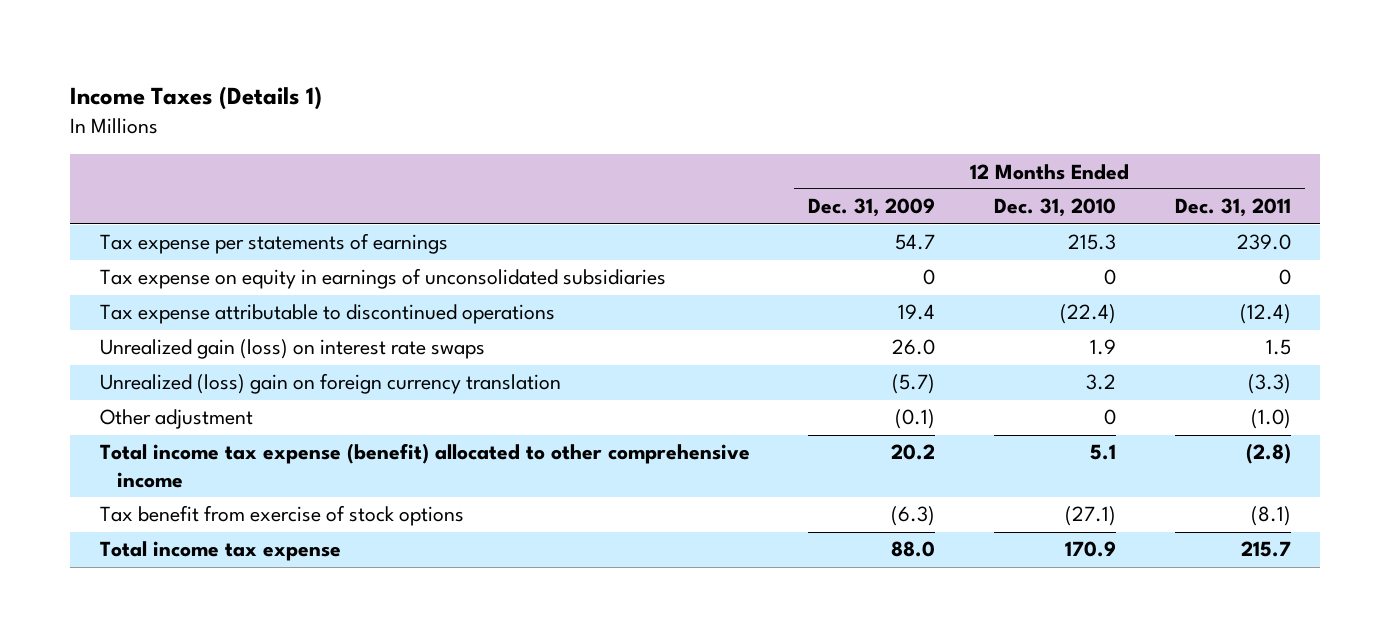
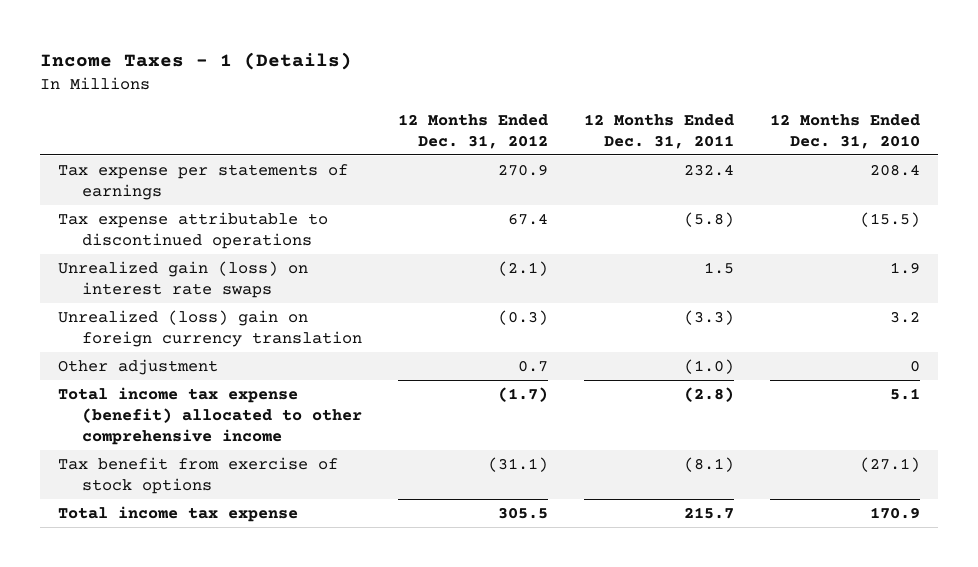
- Income Taxes (Details 1)
+ Income Taxes - 1 (Details)
- | 12 Months Ended Dec. 31, 2009 | 12 Months Ended Dec. 31, 2010 | 12 Months Ended Dec. 31, 2011
+ | 12 Months Ended Dec. 31, 2012 | 12 Months Ended Dec. 31, 2011 | 12 Months Ended Dec. 31, 2010
- Tax expense per statements of earnings | 54.7 | 215.3 | 239.0
- Tax expense on equity in earnings of unconsolidated subsidiaries | 0 | 0 | 0
- Tax expense attributable to discontinued operations | 19.4 | (22.4) | (12.4)
+ Tax expense per statements of earnings | 270.9 | 232.4 | 208.4
+ Tax expense attributable to discontinued operations | 67.4 | (5.8) | (15.5)

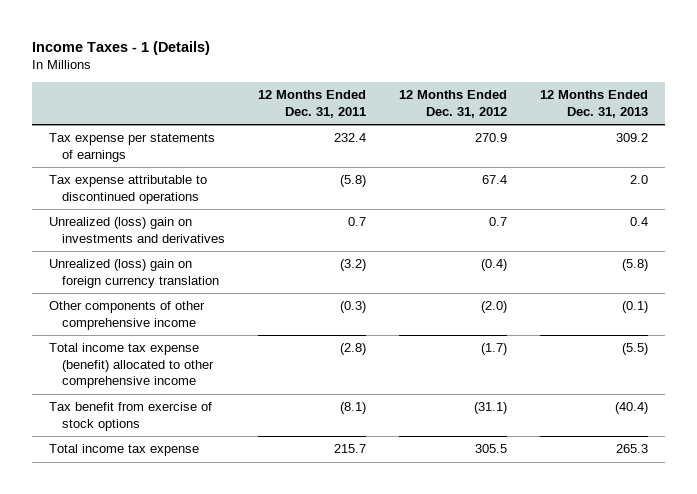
- | 12 Months Ended Dec. 31, 2012 | 12 Months Ended Dec. 31, 2011 | 12 Months Ended Dec. 31, 2010
+ | 12 Months Ended Dec. 31, 2011 | 12 Months Ended Dec. 31, 2012 | 12 Months Ended Dec. 31, 2013
- Unrealized gain (loss) on interest rate swaps | (2.1) | 1.5 | 1.9
- Unrealized (loss) gain on foreign currency translation | (0.3) | (3.3) | 3.2
- Other adjustment | 0.7 | (1.0) | 0
+ Unrealized (loss) gain on investments and derivatives | 0.7 | 0.7 | 0.4
+ Unrealized (loss) gain on foreign currency translation | (3.2) | (0.4) | (5.8)
+ Other components of other comprehensive income | (0.3) | (2.0) | (0.1)

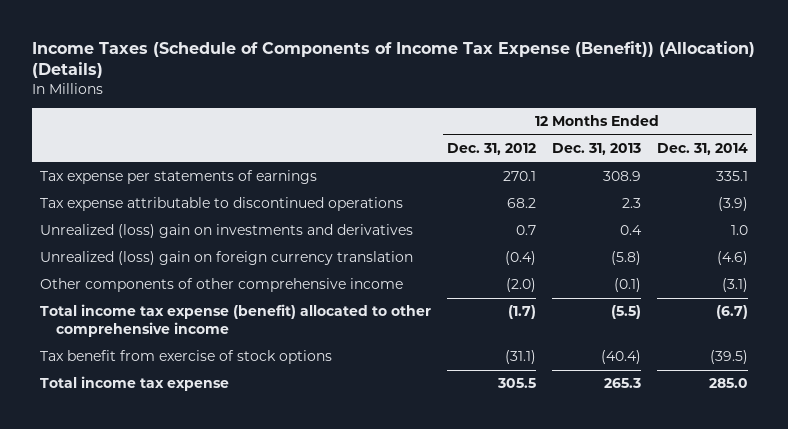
- Income Taxes - 1 (Details)
+ Income Taxes (Schedule of Components of Income Tax Expense (Benefit)) (Allocation) (Details)
- | 12 Months Ended Dec. 31, 2011 | 12 Months Ended Dec. 31, 2012 | 12 Months Ended Dec. 31, 2013
+ | 12 Months Ended Dec. 31, 2012 | 12 Months Ended Dec. 31, 2013 | 12 Months Ended Dec. 31, 2014
- Tax expense per statements of earnings | 232.4 | 270.9 | 309.2
- Tax expense attributable to discontinued operations | (5.8) | 67.4 | 2.0
+ Tax expense per statements of earnings | 270.1 | 308.9 | 335.1
+ Tax expense attributable to discontinued operations | 68.2 | 2.3 | (3.9)

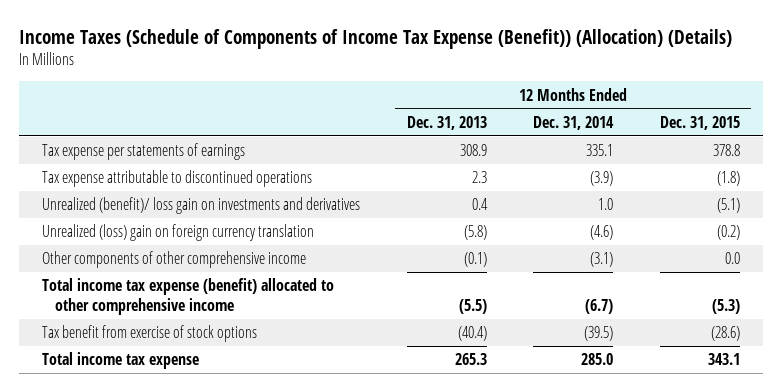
- | 12 Months Ended Dec. 31, 2012 | 12 Months Ended Dec. 31, 2013 | 12 Months Ended Dec. 31, 2014
+ | 12 Months Ended Dec. 31, 2013 | 12 Months Ended Dec. 31, 2014 | 12 Months Ended Dec. 31, 2015
- Unrealized (loss) gain on investments and derivatives | 0.7 | 0.4 | 1.0
+ Unrealized (benefit)/ loss gain on investments and derivatives | 0.4 | 1.0 | (5.1)

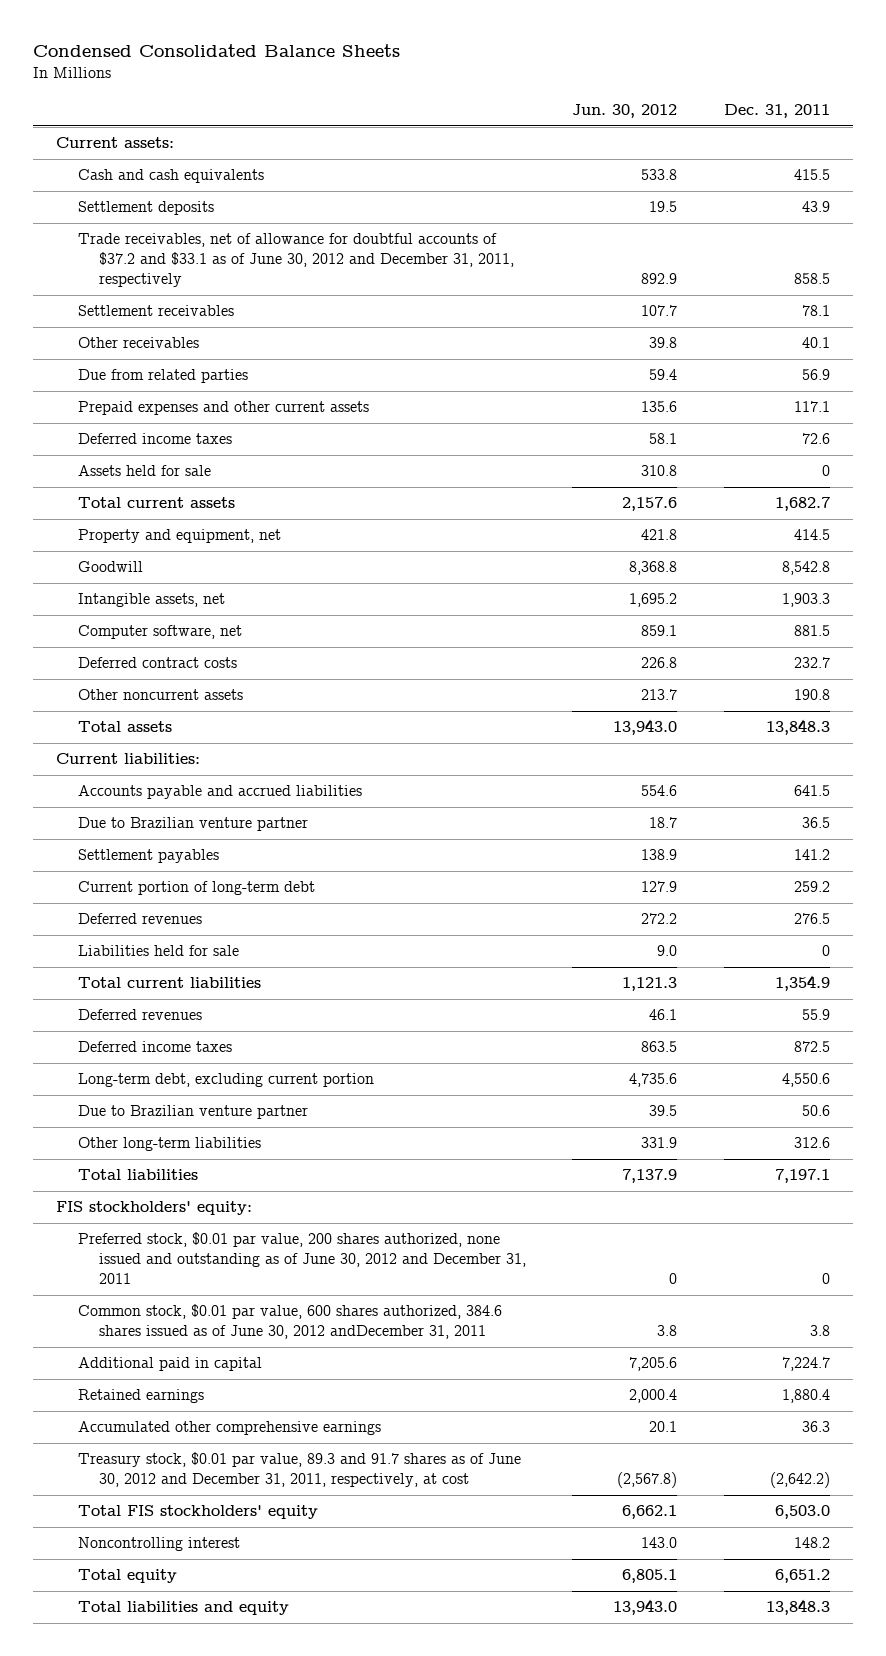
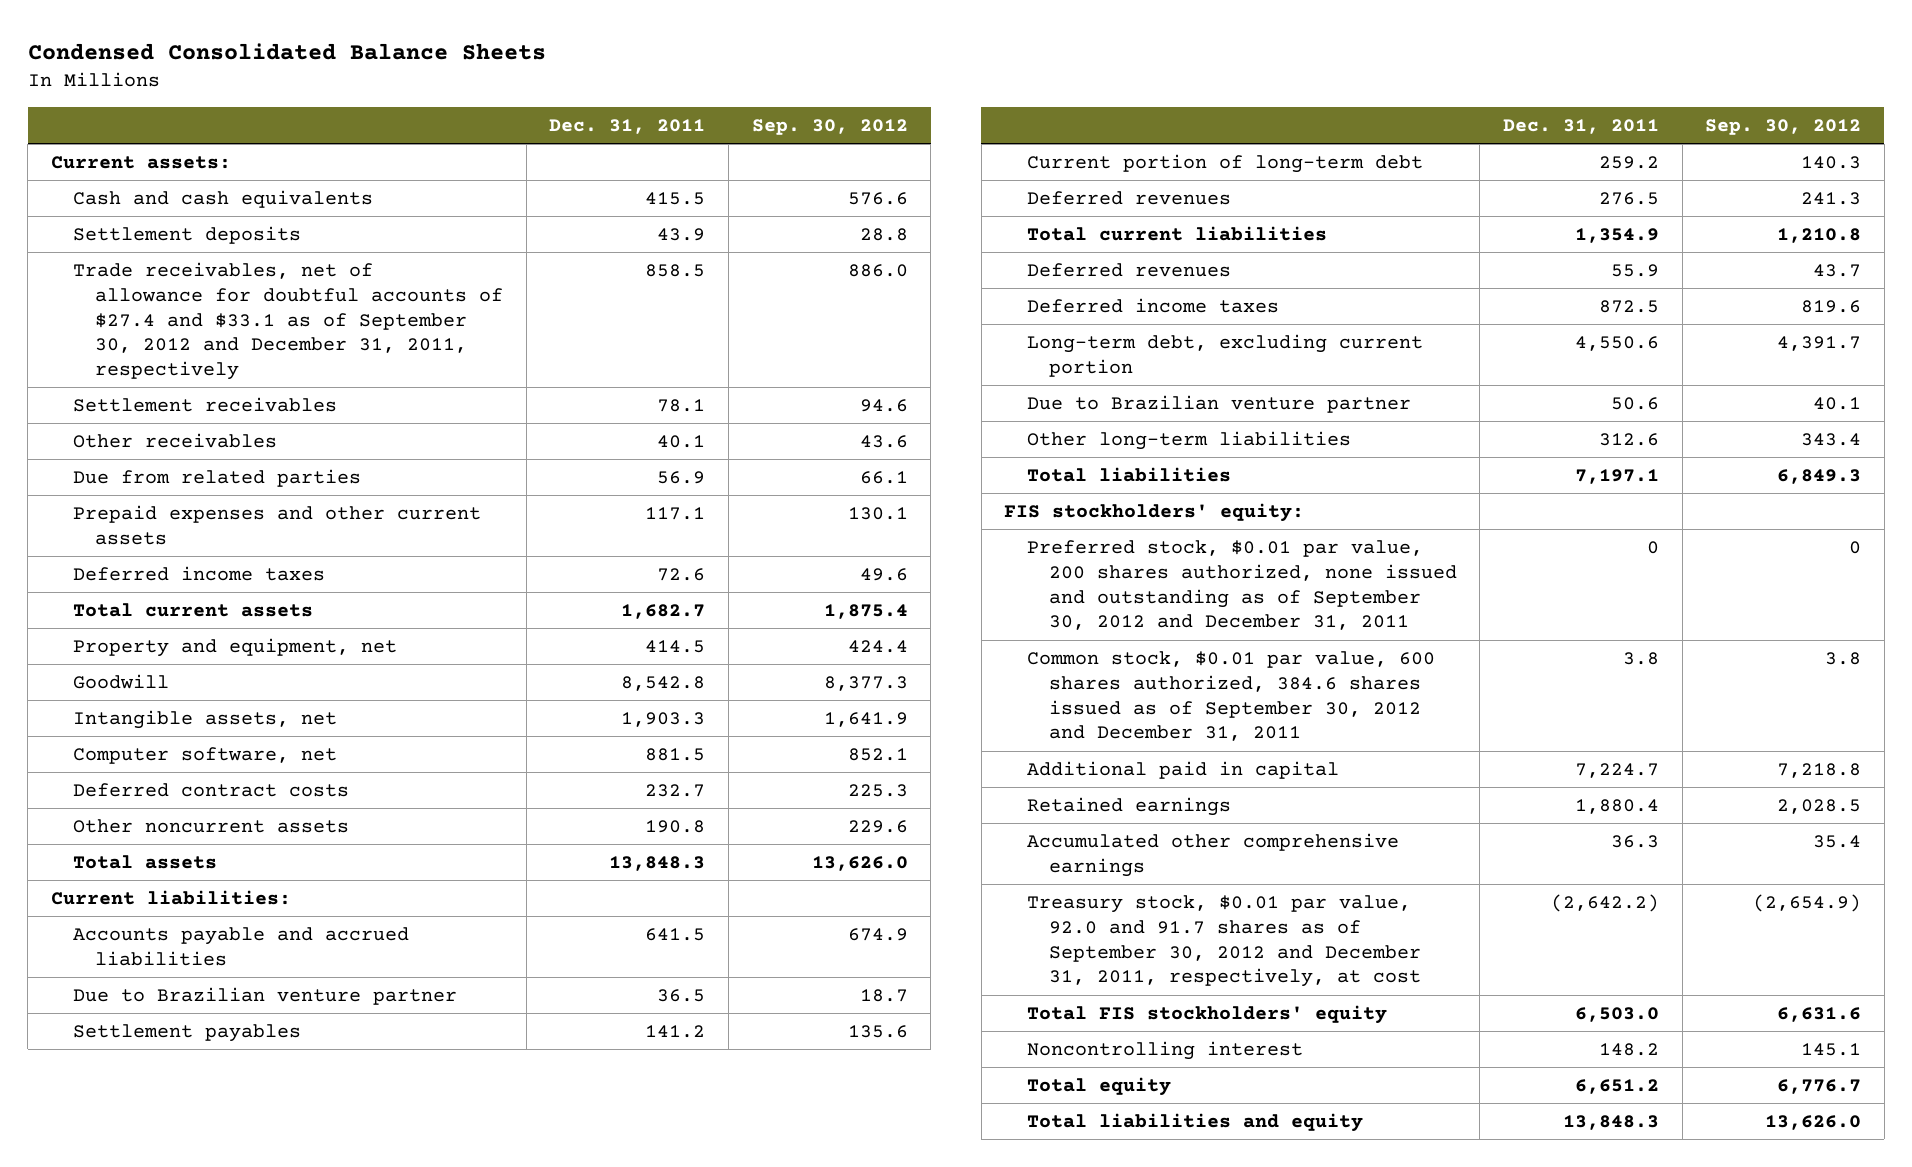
- | Jun. 30, 2012 | Dec. 31, 2011
+ | Dec. 31, 2011 | Sep. 30, 2012
- Trade receivables, net of allowance for doubtful accounts of $37.2 and $33.1 as of June 30, 2012 and December 31, 2011, respectively | 892.9 | 858.5
+ Trade receivables, net of allowance for doubtful accounts of $27.4 and $33.1 as of September 30, 2012 and December 31, 2011, respectively | 858.5 | 886.0
- Assets held for sale | 310.8 | 0
- Liabilities held for sale | 9.0 | 0
- Preferred stock, $0.01 par value, 200 shares authorized, none issued and outstanding as of June 30, 2012 and December 31, 2011 | 0 | 0
- Common stock, $0.01 par value, 600 shares authorized, 384.6 shares issued as of June 30, 2012 andDecember 31, 2011 | 3.8 | 3.8
+ Preferred stock, $0.01 par value, 200 shares authorized, none issued and outstanding as of September 30, 2012 and December 31, 2011 | 0 | 0
+ Common stock, $0.01 par value, 600 shares authorized, 384.6 shares issued as of September 30, 2012 and December 31, 2011 | 3.8 | 3.8
- Treasury stock, $0.01 par value, 89.3 and 91.7 shares as of June 30, 2012 and December 31, 2011, respectively, at cost | (2,567.8) | (2,642.2)
+ Treasury stock, $0.01 par value, 92.0 and 91.7 shares as of September 30, 2012 and December 31, 2011, respectively, at cost | (2,642.2) | (2,654.9)

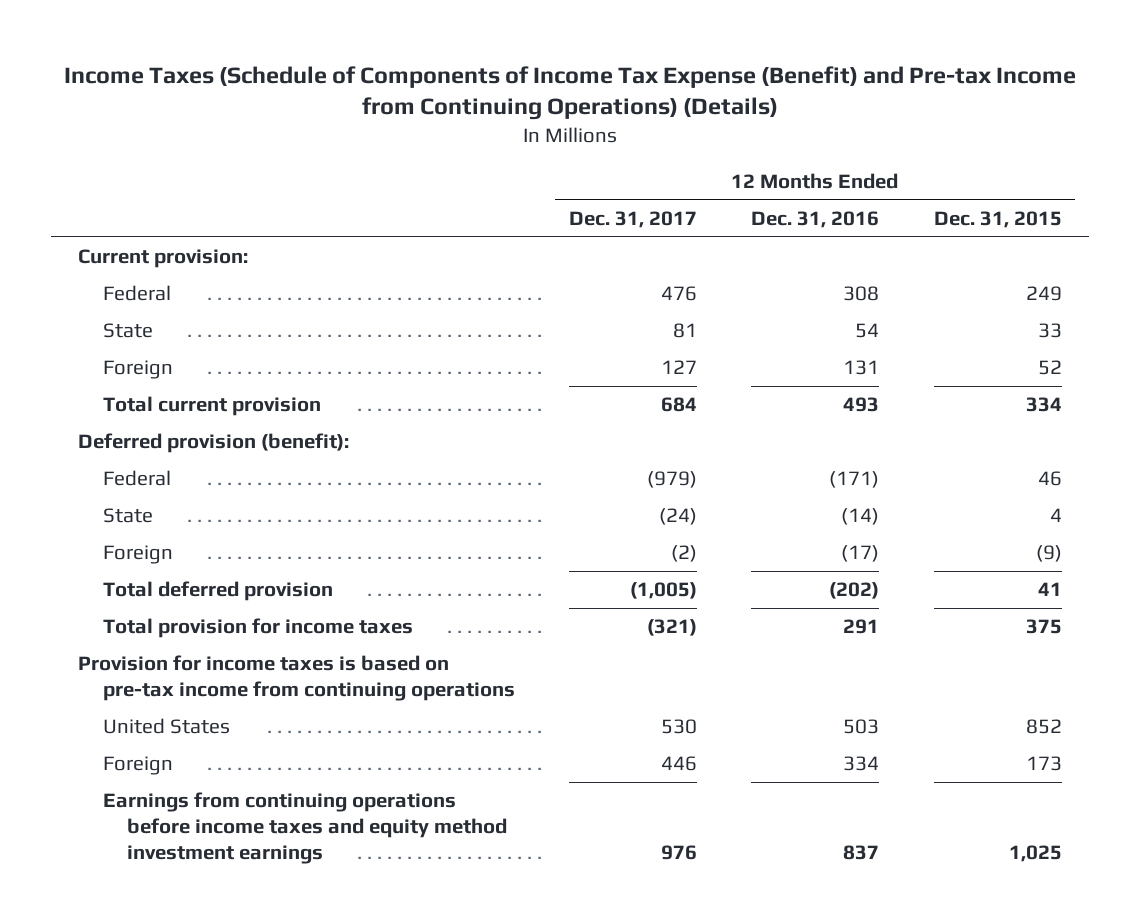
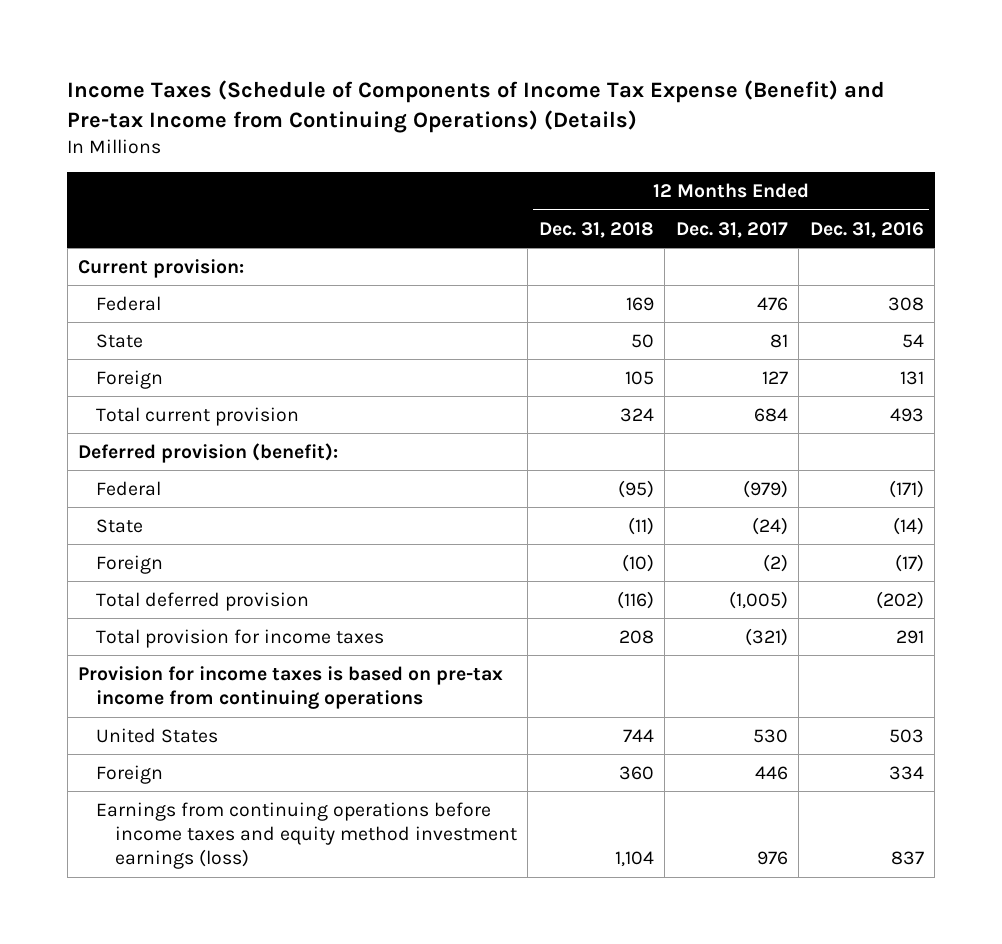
- | 12 Months Ended Dec. 31, 2017 | 12 Months Ended Dec. 31, 2016 | 12 Months Ended Dec. 31, 2015
+ | 12 Months Ended Dec. 31, 2018 | 12 Months Ended Dec. 31, 2017 | 12 Months Ended Dec. 31, 2016
- Earnings from continuing operations before income taxes and equity method investment earnings | 976 | 837 | 1,025
+ Earnings from continuing operations before income taxes and equity method investment earnings (loss) | 1,104 | 976 | 837

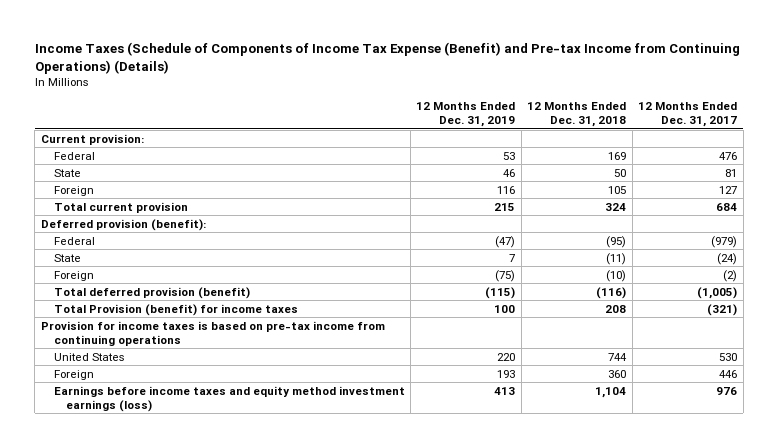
- | 12 Months Ended Dec. 31, 2018 | 12 Months Ended Dec. 31, 2017 | 12 Months Ended Dec. 31, 2016
+ | 12 Months Ended Dec. 31, 2019 | 12 Months Ended Dec. 31, 2018 | 12 Months Ended Dec. 31, 2017
- Total deferred provision | (116) | (1,005) | (202)
- Total provision for income taxes | 208 | (321) | 291
+ Total deferred provision (benefit) | (115) | (116) | (1,005)
+ Total Provision (benefit) for income taxes | 100 | 208 | (321)
- Earnings from continuing operations before income taxes and equity method investment earnings (loss) | 1,104 | 976 | 837
+ Earnings before income taxes and equity method investment earnings (loss) | 413 | 1,104 | 976

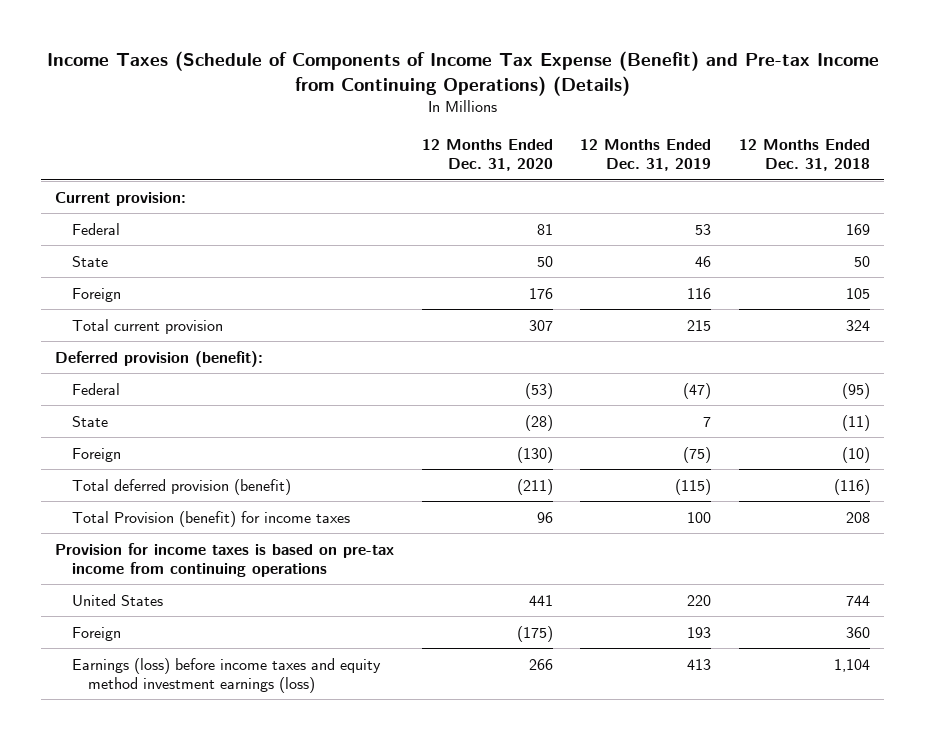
- | 12 Months Ended Dec. 31, 2019 | 12 Months Ended Dec. 31, 2018 | 12 Months Ended Dec. 31, 2017
+ | 12 Months Ended Dec. 31, 2020 | 12 Months Ended Dec. 31, 2019 | 12 Months Ended Dec. 31, 2018
- Earnings before income taxes and equity method investment earnings (loss) | 413 | 1,104 | 976
+ Earnings (loss) before income taxes and equity method investment earnings (loss) | 266 | 413 | 1,104

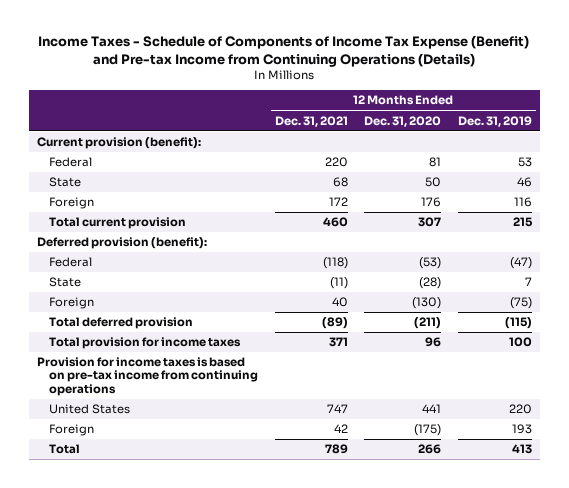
- Income Taxes (Schedule of Components of Income Tax Expense (Benefit) and Pre-tax Income from Continuing Operations) (Details)
+ Income Taxes - Schedule of Components of Income Tax Expense (Benefit) and Pre-tax Income from Continuing Operations (Details)
- | 12 Months Ended Dec. 31, 2020 | 12 Months Ended Dec. 31, 2019 | 12 Months Ended Dec. 31, 2018
+ | 12 Months Ended Dec. 31, 2021 | 12 Months Ended Dec. 31, 2020 | 12 Months Ended Dec. 31, 2019
- Current provision:
+ Current provision (benefit):
- Total deferred provision (benefit) | (211) | (115) | (116)
- Total Provision (benefit) for income taxes | 96 | 100 | 208
+ Total deferred provision | (89) | (211) | (115)
+ Total provision for income taxes | 371 | 96 | 100
- Earnings (loss) before income taxes and equity method investment earnings (loss) | 266 | 413 | 1,104
+ Total | 789 | 266 | 413

